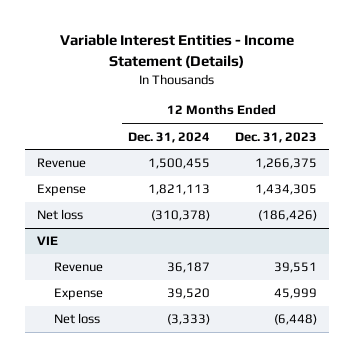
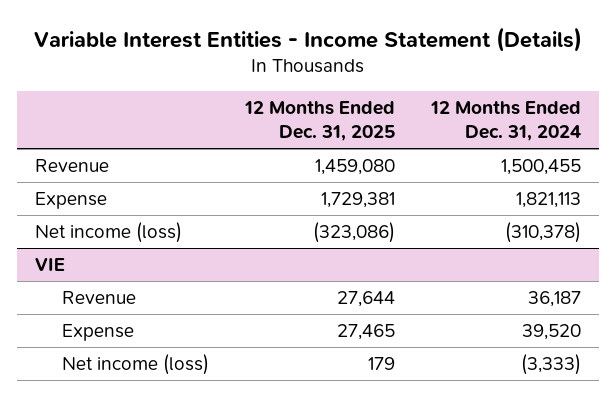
- | 12 Months Ended Dec. 31, 2024 | 12 Months Ended Dec. 31, 2023
+ | 12 Months Ended Dec. 31, 2025 | 12 Months Ended Dec. 31, 2024
- Net loss | (310,378) | (186,426)
+ Net income (loss) | (323,086) | (310,378)
@ VIE
- Net loss | (3,333) | (6,448)
+ Net income (loss) | 179 | (3,333)

